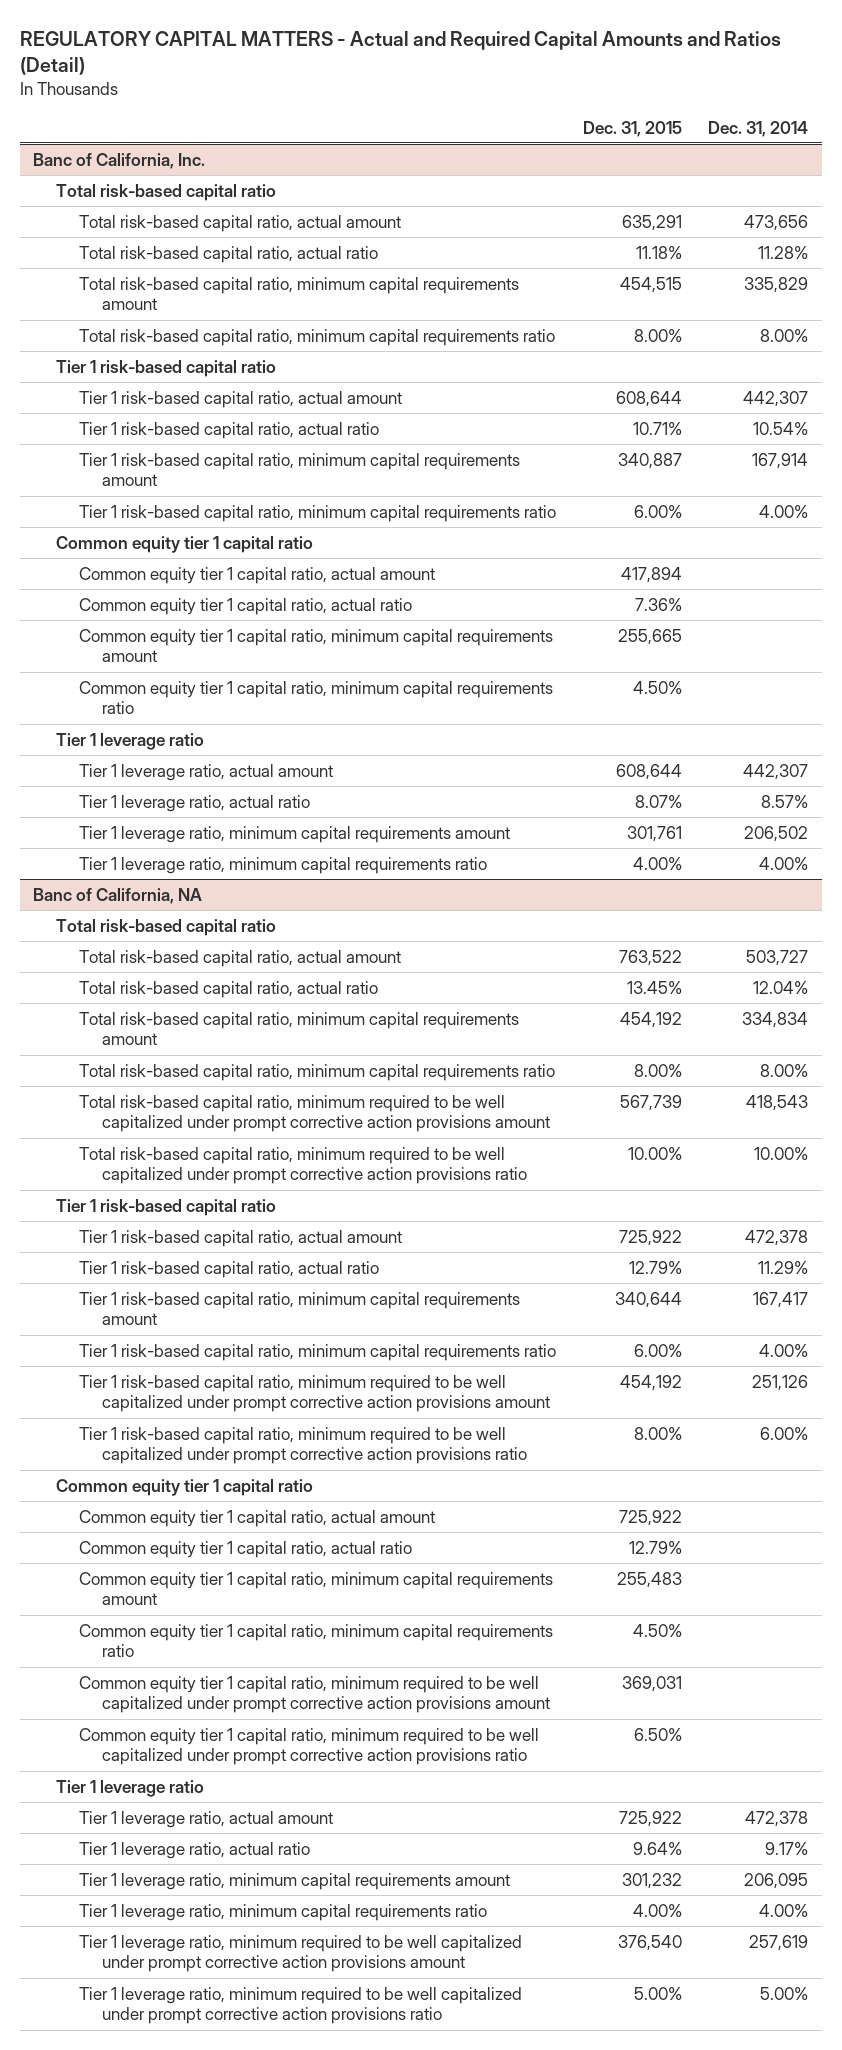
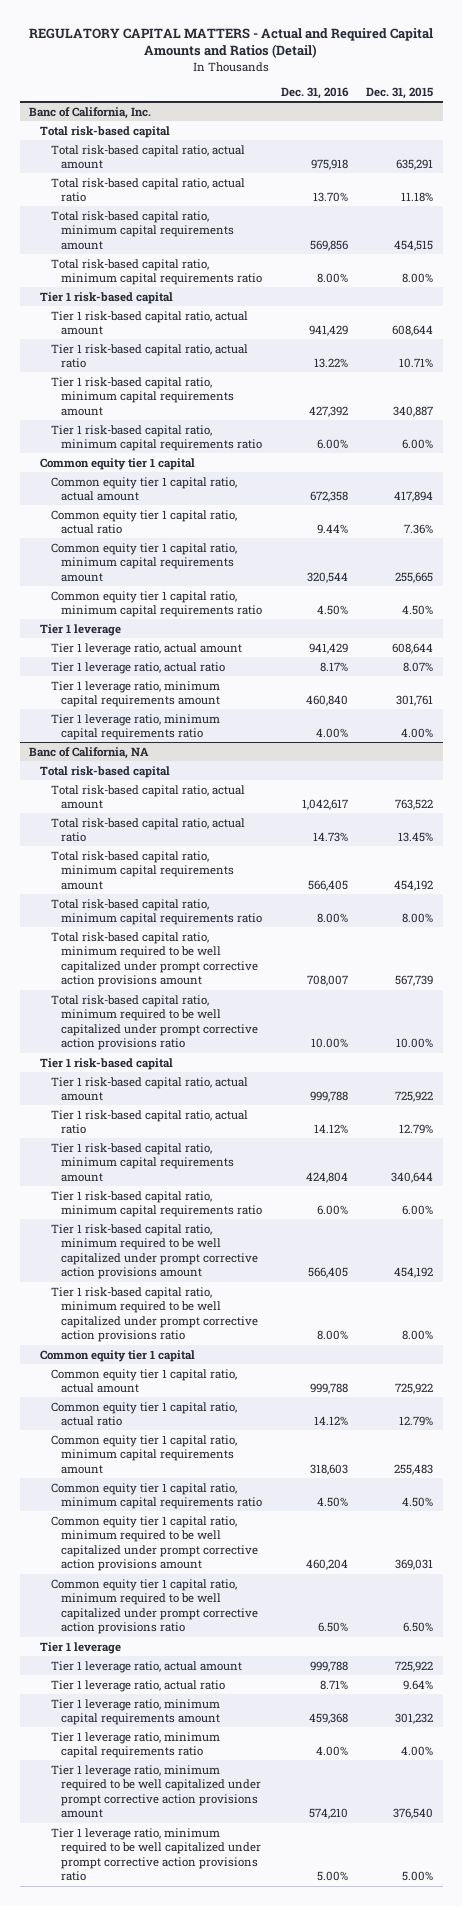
- | Dec. 31, 2015 | Dec. 31, 2014
+ | Dec. 31, 2016 | Dec. 31, 2015
@ Banc of California, Inc.
- Total risk-based capital ratio
+ Total risk-based capital
- Tier 1 risk-based capital ratio
+ Tier 1 risk-based capital
- Common equity tier 1 capital ratio
+ Common equity tier 1 capital
- Tier 1 leverage ratio
+ Tier 1 leverage
@ Banc of California, NA
- Total risk-based capital ratio
+ Total risk-based capital
- Tier 1 risk-based capital ratio
+ Tier 1 risk-based capital
- Common equity tier 1 capital ratio
+ Common equity tier 1 capital
- Tier 1 leverage ratio
+ Tier 1 leverage

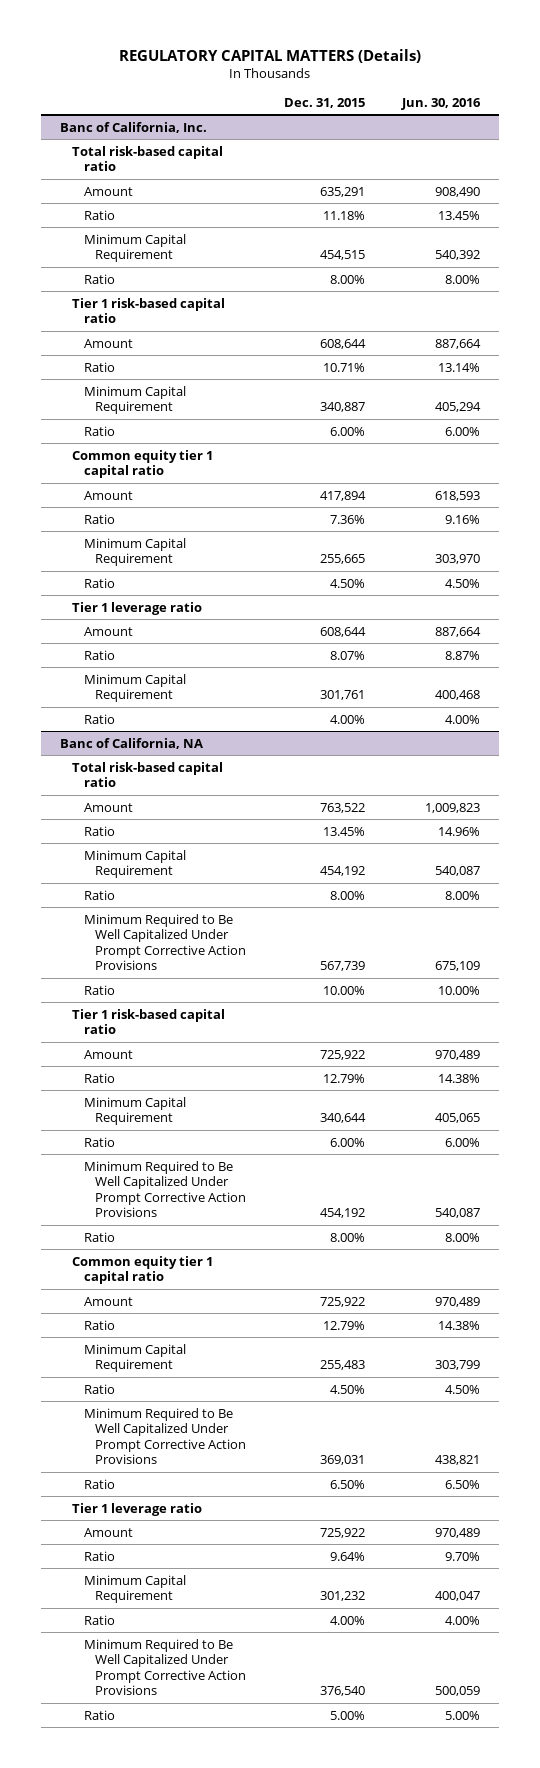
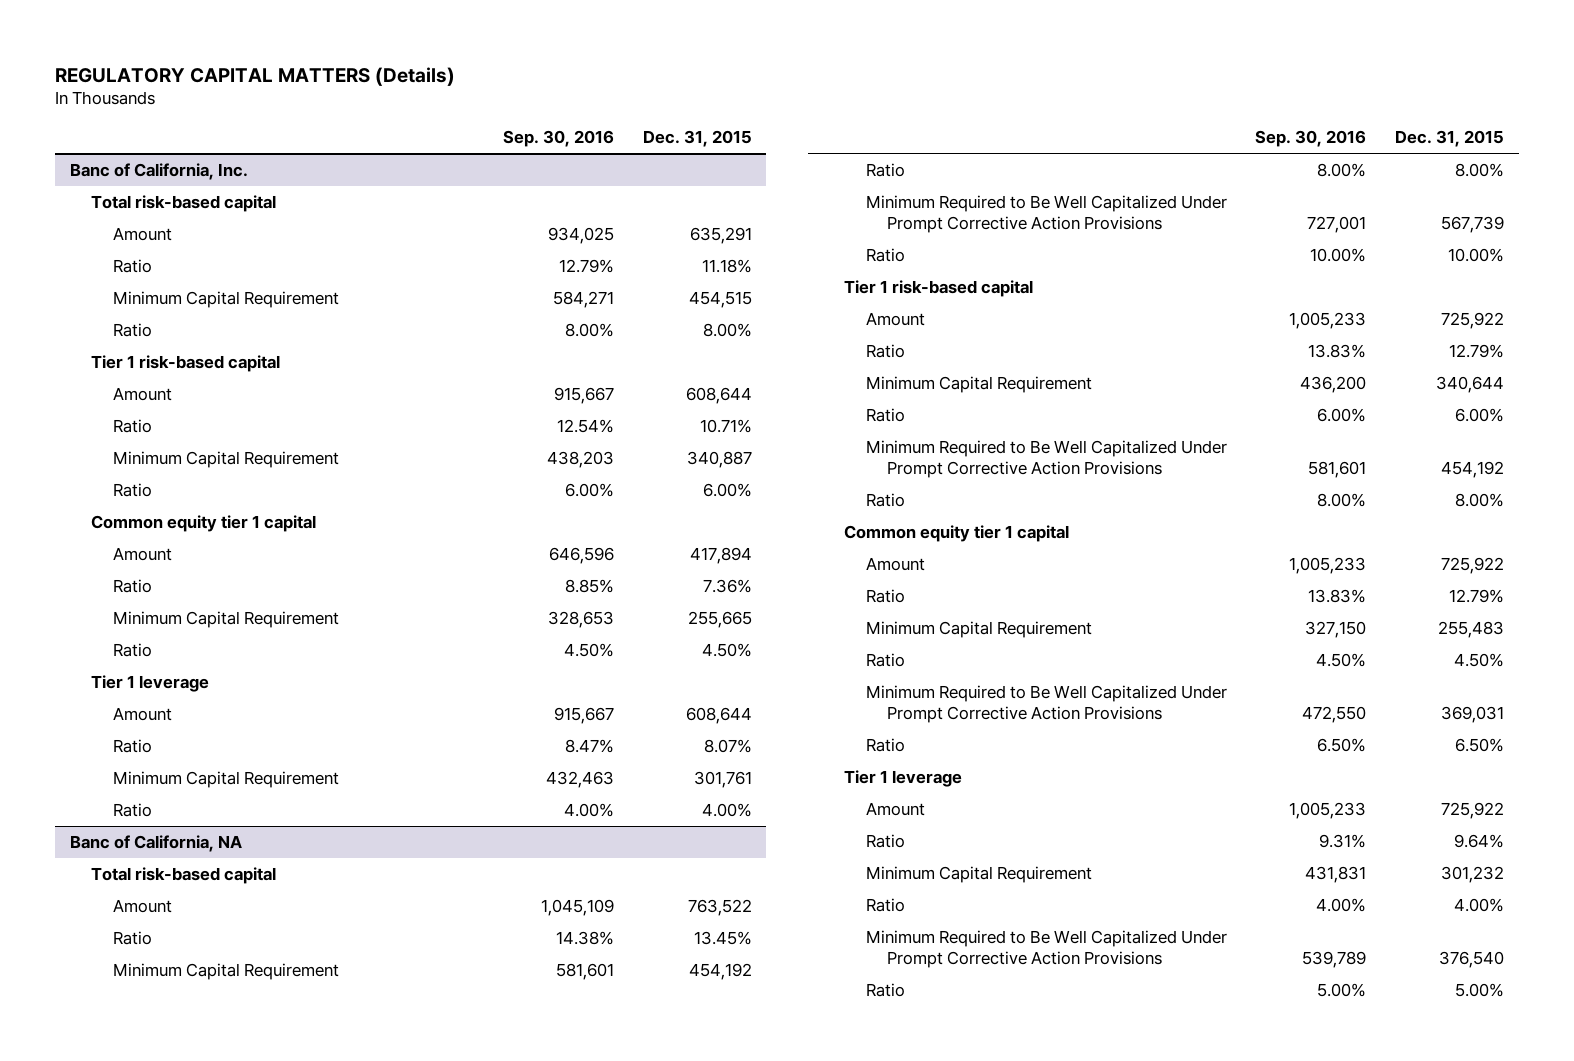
- | Dec. 31, 2015 | Jun. 30, 2016
+ | Sep. 30, 2016 | Dec. 31, 2015
@ Banc of California, Inc.
- Total risk-based capital ratio
+ Total risk-based capital
- Tier 1 risk-based capital ratio
+ Tier 1 risk-based capital
- Common equity tier 1 capital ratio
+ Common equity tier 1 capital
- Tier 1 leverage ratio
+ Tier 1 leverage
@ Banc of California, NA
- Total risk-based capital ratio
+ Total risk-based capital
- Tier 1 risk-based capital ratio
+ Tier 1 risk-based capital
- Common equity tier 1 capital ratio
+ Common equity tier 1 capital
- Tier 1 leverage ratio
+ Tier 1 leverage

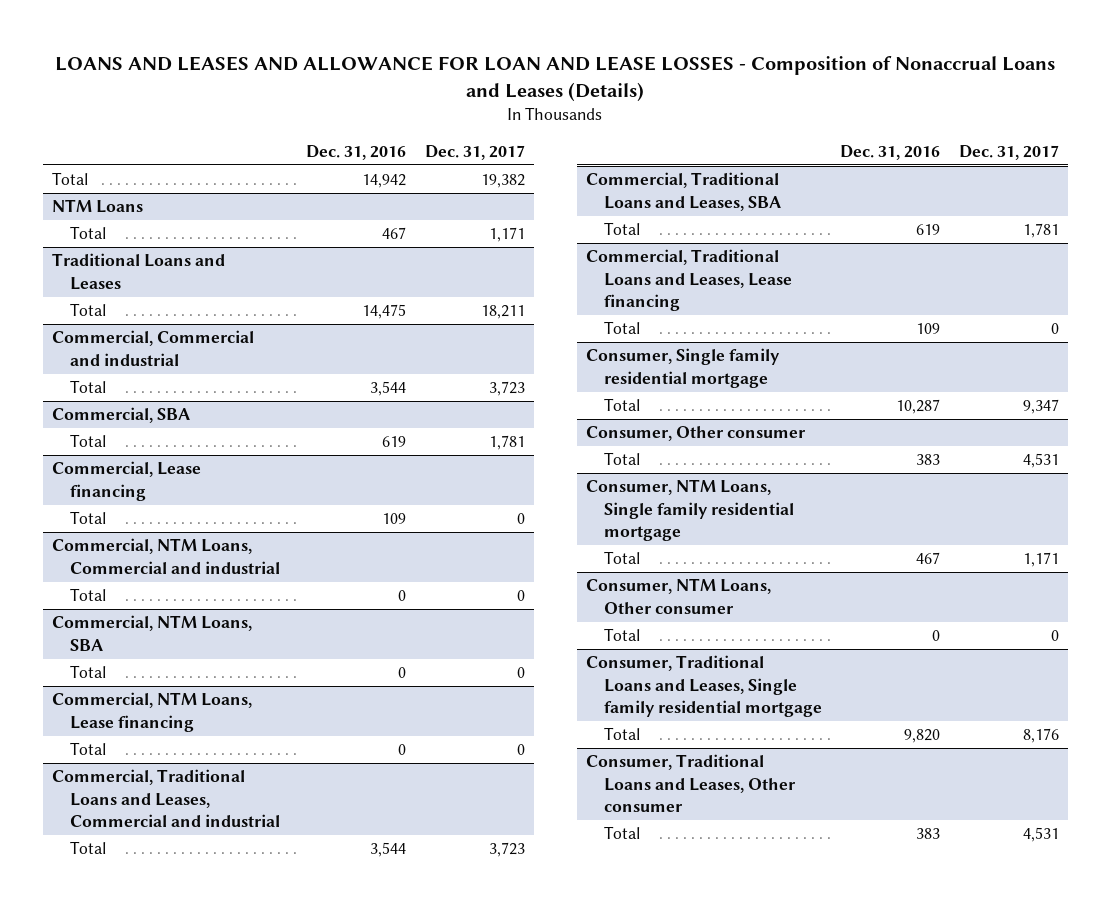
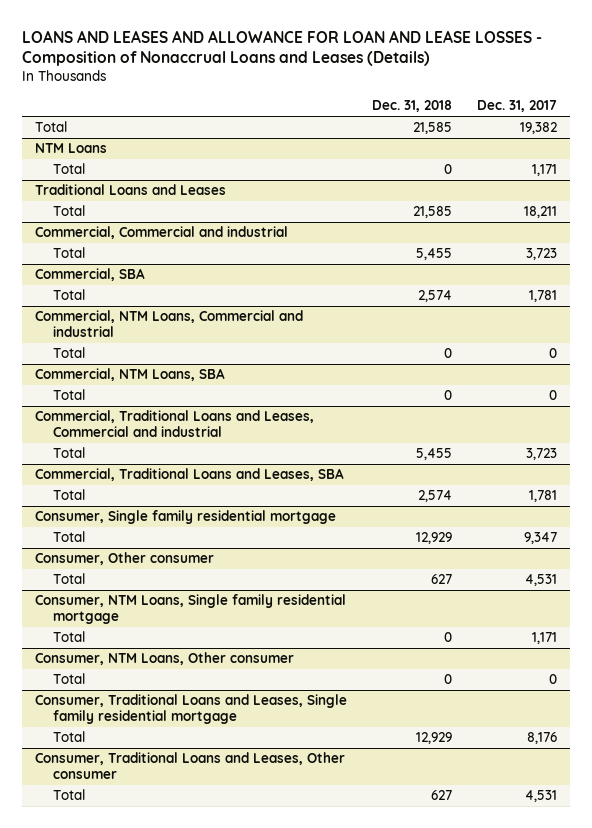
- | Dec. 31, 2016 | Dec. 31, 2017
+ | Dec. 31, 2018 | Dec. 31, 2017
- Commercial, Lease financing
- Total | 109 | 0
- Commercial, NTM Loans, Lease financing
- Total | 0 | 0
- Commercial, Traditional Loans and Leases, Lease financing
- Total | 109 | 0

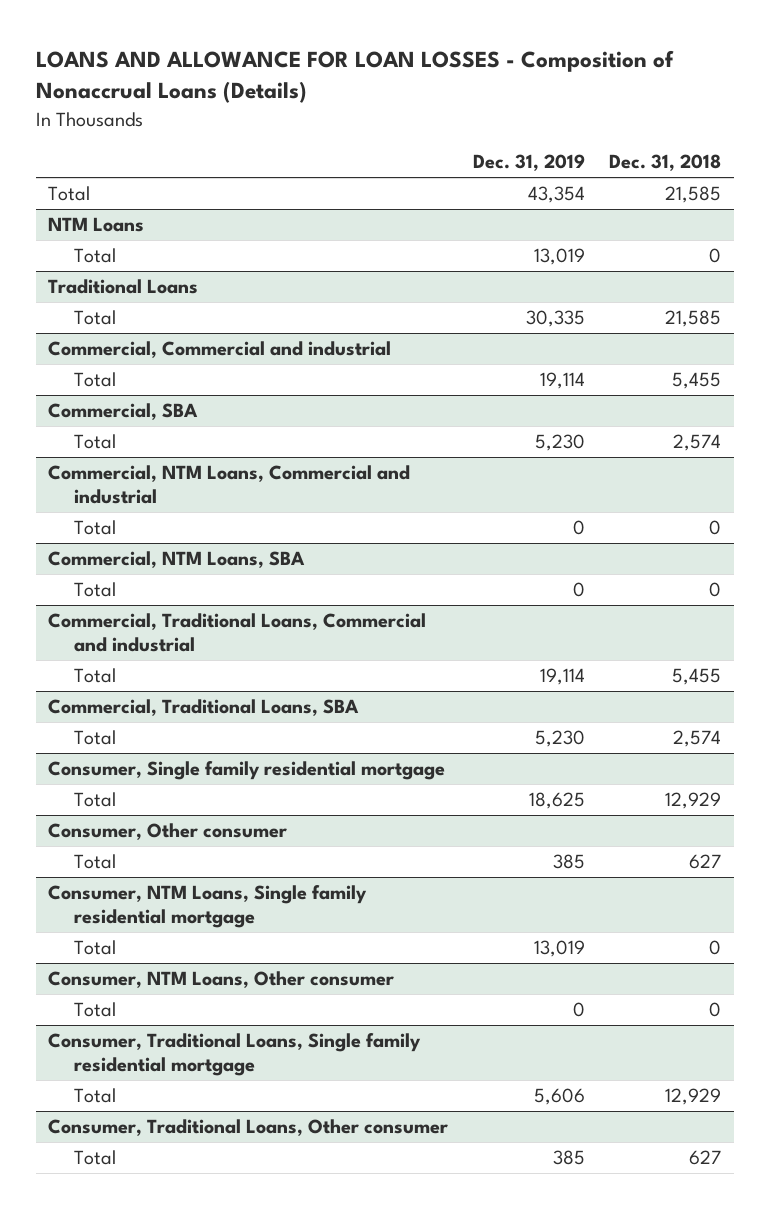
- LOANS AND LEASES AND ALLOWANCE FOR LOAN AND LEASE LOSSES - Composition of Nonaccrual Loans and Leases (Details)
+ LOANS AND ALLOWANCE FOR LOAN LOSSES - Composition of Nonaccrual Loans (Details)
- | Dec. 31, 2018 | Dec. 31, 2017
+ | Dec. 31, 2019 | Dec. 31, 2018
- Traditional Loans and Leases
+ Traditional Loans
- Commercial, Traditional Loans and Leases, Commercial and industrial
+ Commercial, Traditional Loans, Commercial and industrial
- Commercial, Traditional Loans and Leases, SBA
+ Commercial, Traditional Loans, SBA
- Consumer, Traditional Loans and Leases, Single family residential mortgage
+ Consumer, Traditional Loans, Single family residential mortgage
- Consumer, Traditional Loans and Leases, Other consumer
+ Consumer, Traditional Loans, Other consumer

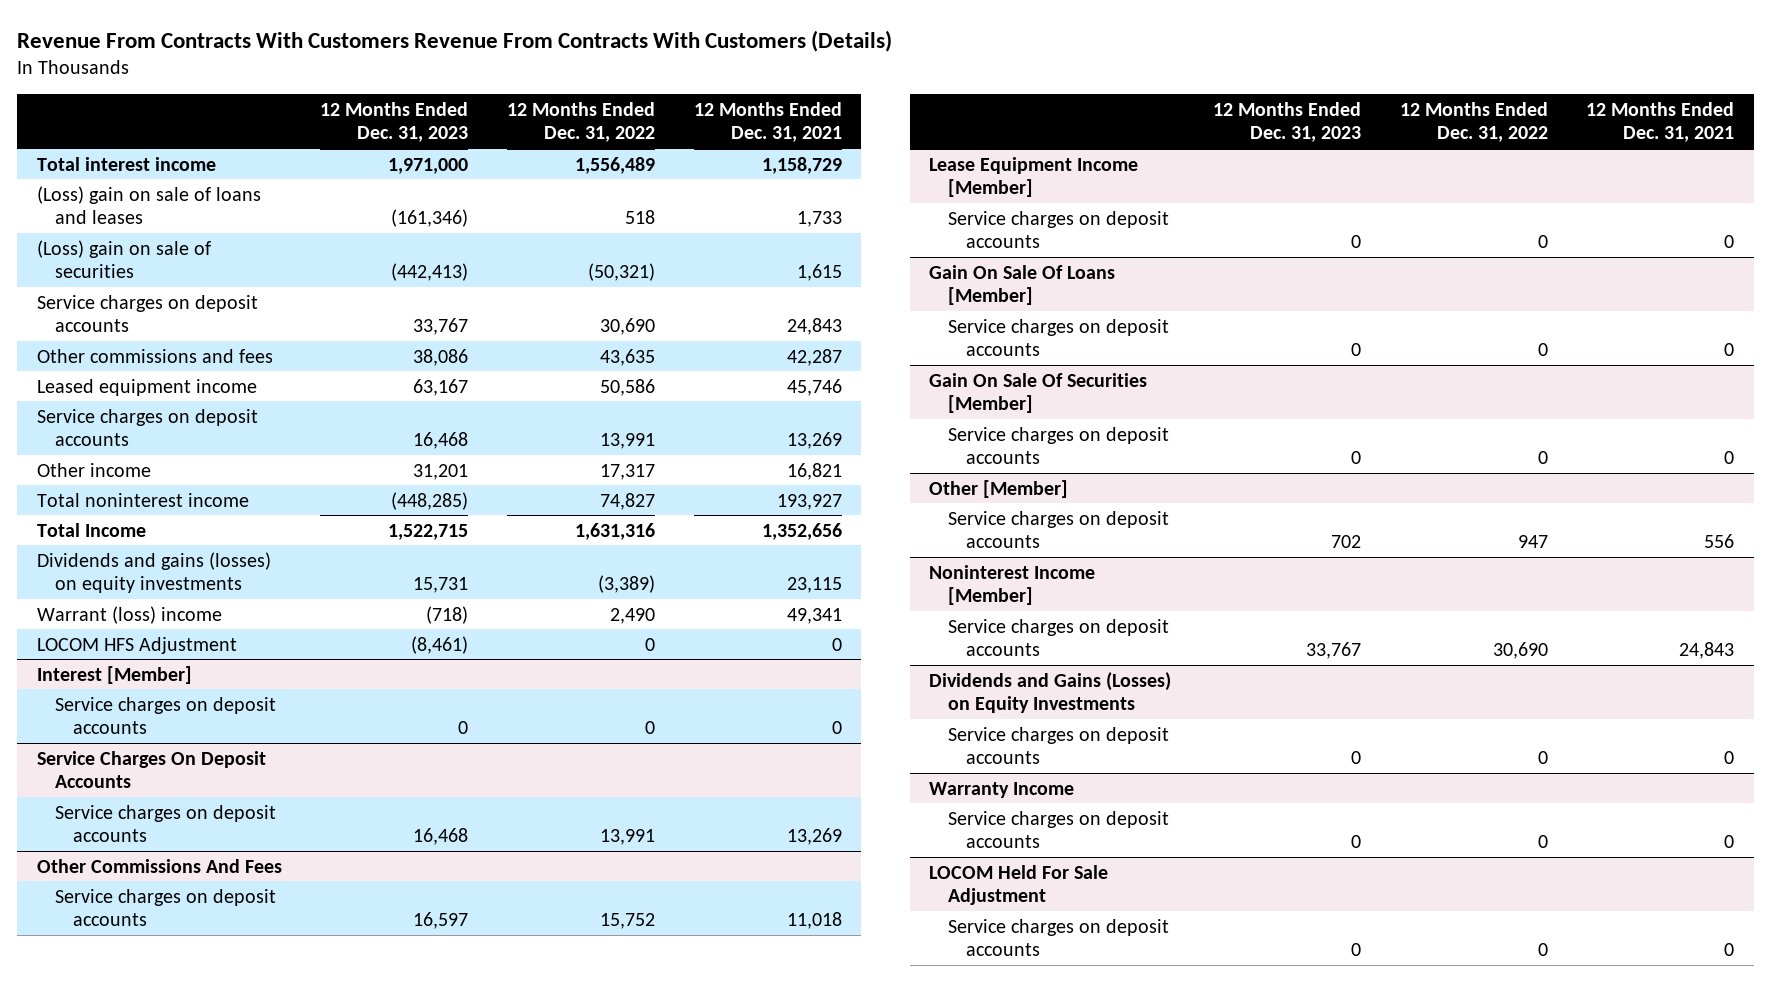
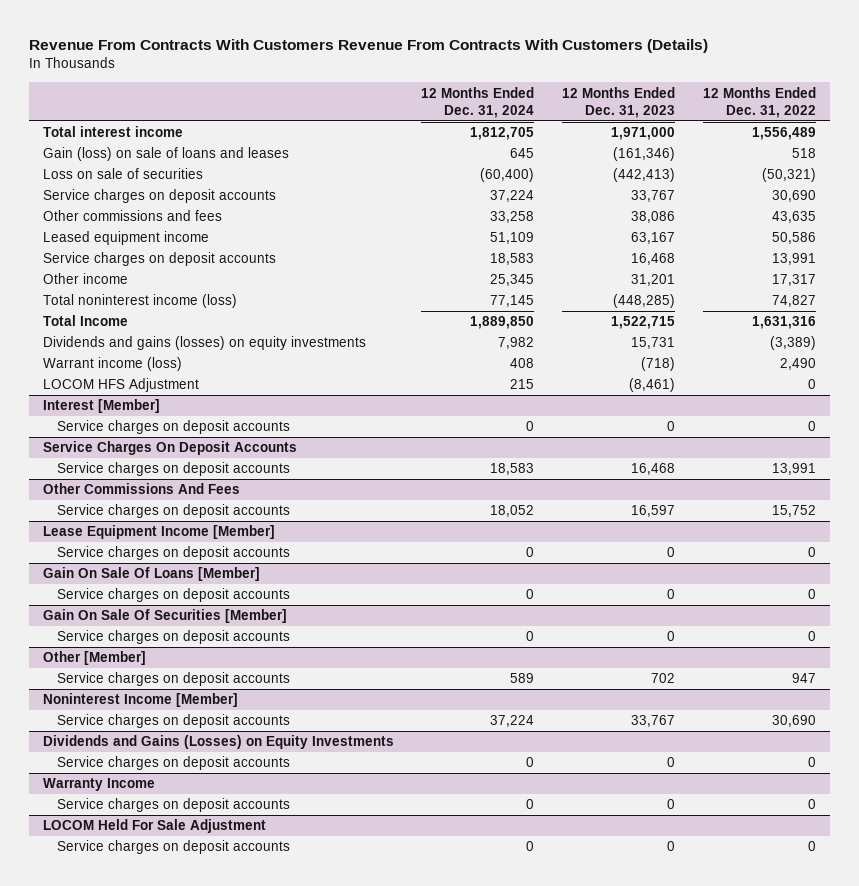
- | 12 Months Ended Dec. 31, 2023 | 12 Months Ended Dec. 31, 2022 | 12 Months Ended Dec. 31, 2021
+ | 12 Months Ended Dec. 31, 2024 | 12 Months Ended Dec. 31, 2023 | 12 Months Ended Dec. 31, 2022
- (Loss) gain on sale of loans and leases | (161,346) | 518 | 1,733
- (Loss) gain on sale of securities | (442,413) | (50,321) | 1,615
+ Gain (loss) on sale of loans and leases | 645 | (161,346) | 518
+ Loss on sale of securities | (60,400) | (442,413) | (50,321)
- Total noninterest income | (448,285) | 74,827 | 193,927
+ Total noninterest income (loss) | 77,145 | (448,285) | 74,827
- Warrant (loss) income | (718) | 2,490 | 49,341
+ Warrant income (loss) | 408 | (718) | 2,490

